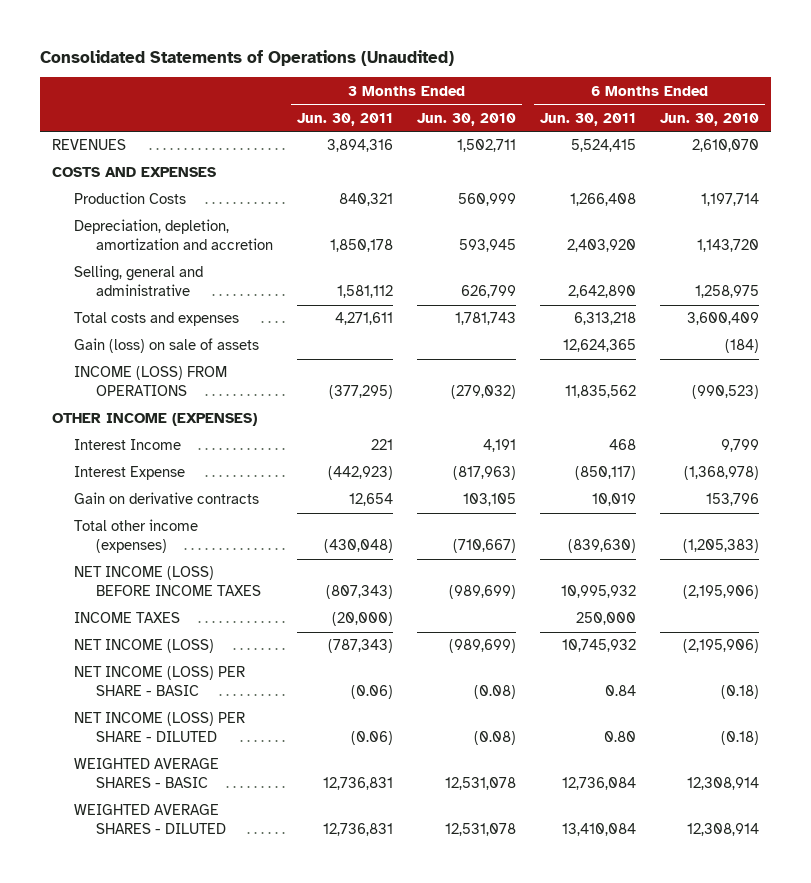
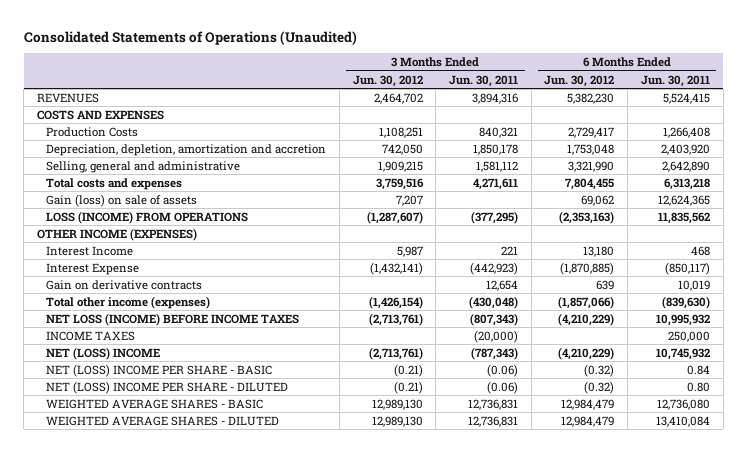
- | 3 Months Ended Jun. 30, 2011 | 3 Months Ended Jun. 30, 2010 | 6 Months Ended Jun. 30, 2011 | 6 Months Ended Jun. 30, 2010
+ | 3 Months Ended Jun. 30, 2012 | 3 Months Ended Jun. 30, 2011 | 6 Months Ended Jun. 30, 2012 | 6 Months Ended Jun. 30, 2011
- INCOME (LOSS) FROM OPERATIONS | (377,295) | (279,032) | 11,835,562 | (990,523)
+ LOSS (INCOME) FROM OPERATIONS | (1,287,607) | (377,295) | (2,353,163) | 11,835,562
- NET INCOME (LOSS) BEFORE INCOME TAXES | (807,343) | (989,699) | 10,995,932 | (2,195,906)
+ NET LOSS (INCOME) BEFORE INCOME TAXES | (2,713,761) | (807,343) | (4,210,229) | 10,995,932
- NET INCOME (LOSS) | (787,343) | (989,699) | 10,745,932 | (2,195,906)
- NET INCOME (LOSS) PER SHARE - BASIC | (0.06) | (0.08) | 0.84 | (0.18)
- NET INCOME (LOSS) PER SHARE - DILUTED | (0.06) | (0.08) | 0.80 | (0.18)
- WEIGHTED AVERAGE SHARES - BASIC | 12,736,831 | 12,531,078 | 12,736,084 | 12,308,914
+ NET (LOSS) INCOME | (2,713,761) | (787,343) | (4,210,229) | 10,745,932
+ NET (LOSS) INCOME PER SHARE - BASIC | (0.21) | (0.06) | (0.32) | 0.84
+ NET (LOSS) INCOME PER SHARE - DILUTED | (0.21) | (0.06) | (0.32) | 0.80
+ WEIGHTED AVERAGE SHARES - BASIC | 12,989,130 | 12,736,831 | 12,984,479 | 12,736,080

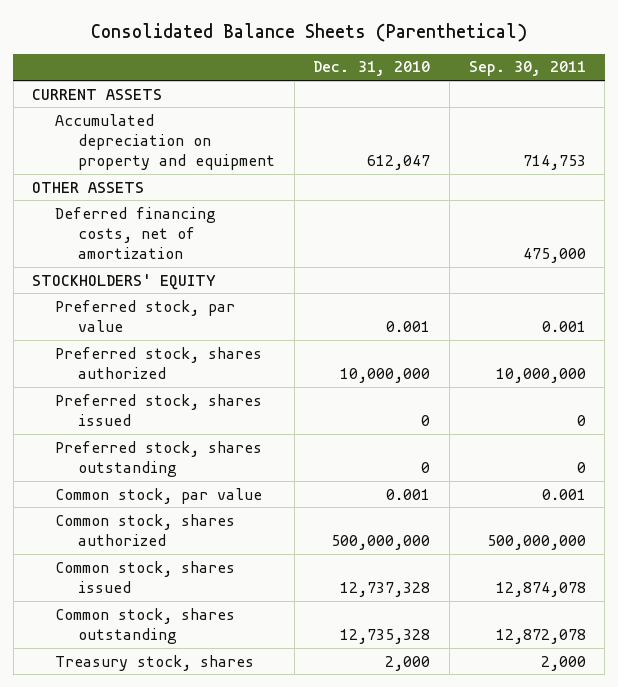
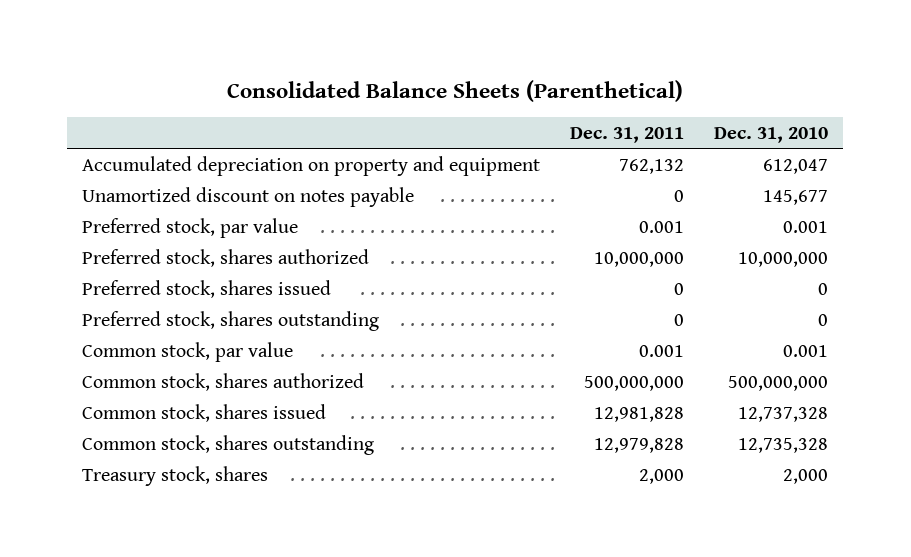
- | Dec. 31, 2010 | Sep. 30, 2011
+ | Dec. 31, 2011 | Dec. 31, 2010
- CURRENT ASSETS
- OTHER ASSETS
- Deferred financing costs, net of amortization | | 475,000
- STOCKHOLDERS' EQUITY
+ Unamortized discount on notes payable | 0 | 145,677

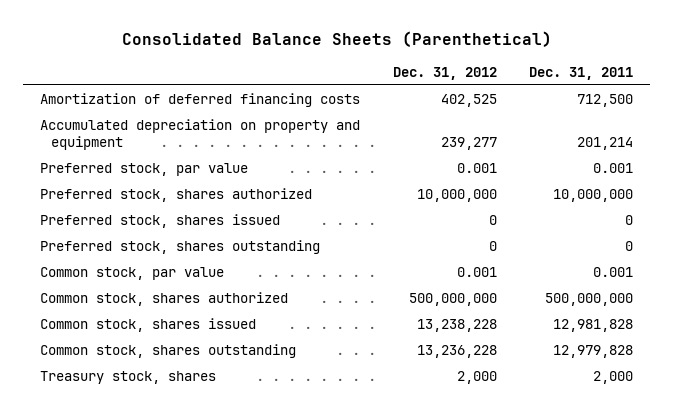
- | Dec. 31, 2011 | Dec. 31, 2010
+ | Dec. 31, 2012 | Dec. 31, 2011
- Accumulated depreciation on property and equipment | 762,132 | 612,047
- Unamortized discount on notes payable | 0 | 145,677
+ Amortization of deferred financing costs | 402,525 | 712,500
+ Accumulated depreciation on property and equipment | 239,277 | 201,214

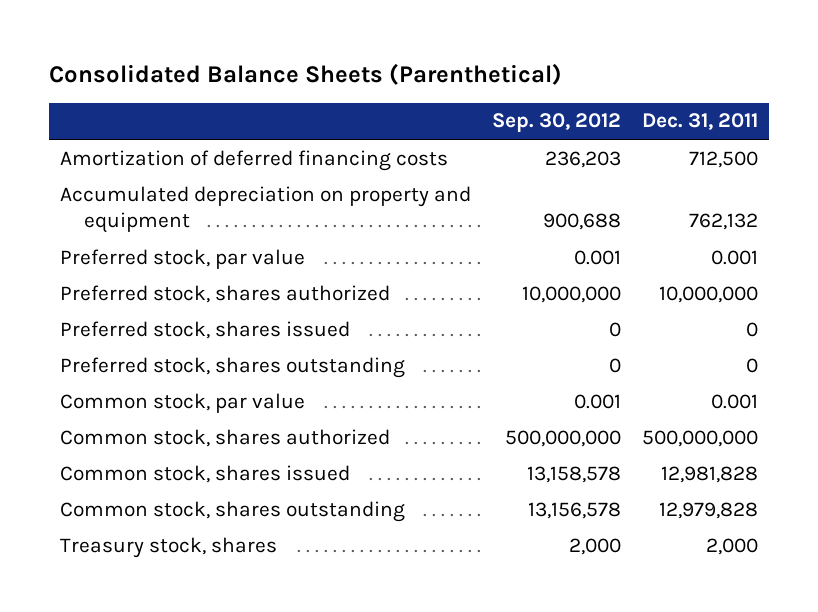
- | Dec. 31, 2012 | Dec. 31, 2011
+ | Sep. 30, 2012 | Dec. 31, 2011
- Accumulated depreciation on property and equipment | 239,277 | 201,214
+ Accumulated depreciation on property and equipment | 900,688 | 762,132

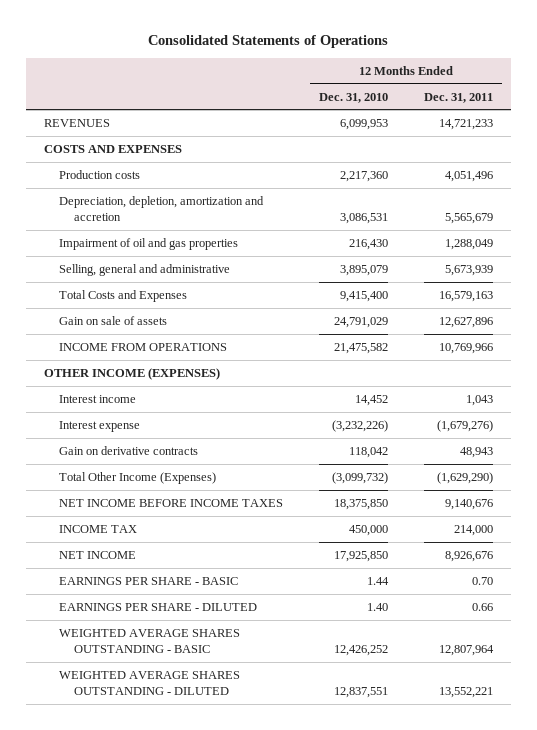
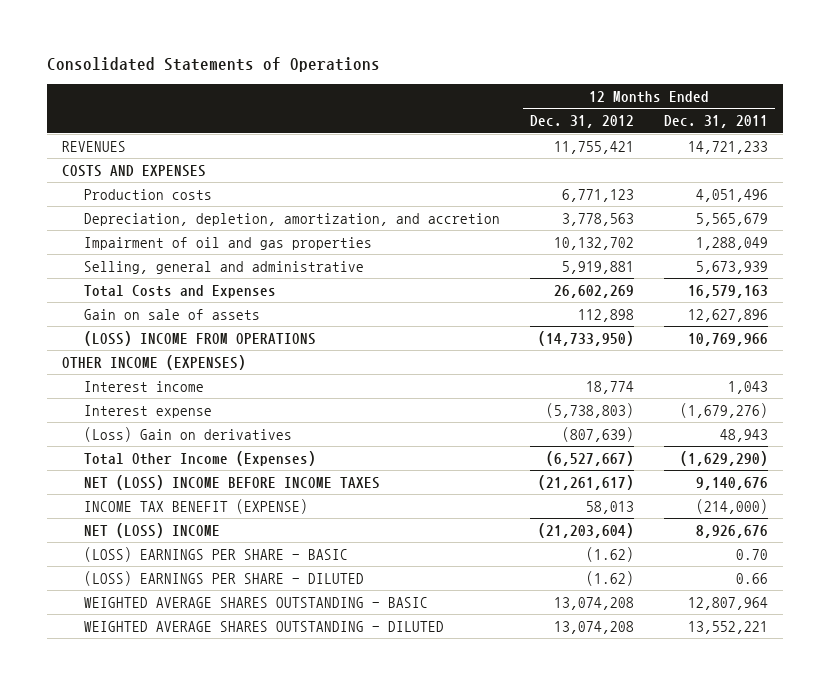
- | 12 Months Ended Dec. 31, 2010 | 12 Months Ended Dec. 31, 2011
+ | 12 Months Ended Dec. 31, 2012 | 12 Months Ended Dec. 31, 2011
- Depreciation, depletion, amortization and accretion | 3,086,531 | 5,565,679
+ Depreciation, depletion, amortization, and accretion | 3,778,563 | 5,565,679
- INCOME FROM OPERATIONS | 21,475,582 | 10,769,966
+ (LOSS) INCOME FROM OPERATIONS | (14,733,950) | 10,769,966
- Gain on derivative contracts | 118,042 | 48,943
+ (Loss) Gain on derivatives | (807,639) | 48,943
- NET INCOME BEFORE INCOME TAXES | 18,375,850 | 9,140,676
- INCOME TAX | 450,000 | 214,000
- NET INCOME | 17,925,850 | 8,926,676
- EARNINGS PER SHARE - BASIC | 1.44 | 0.70
- EARNINGS PER SHARE - DILUTED | 1.40 | 0.66
+ NET (LOSS) INCOME BEFORE INCOME TAXES | (21,261,617) | 9,140,676
+ INCOME TAX BENEFIT (EXPENSE) | 58,013 | (214,000)
+ NET (LOSS) INCOME | (21,203,604) | 8,926,676
+ (LOSS) EARNINGS PER SHARE - BASIC | (1.62) | 0.70
+ (LOSS) EARNINGS PER SHARE - DILUTED | (1.62) | 0.66

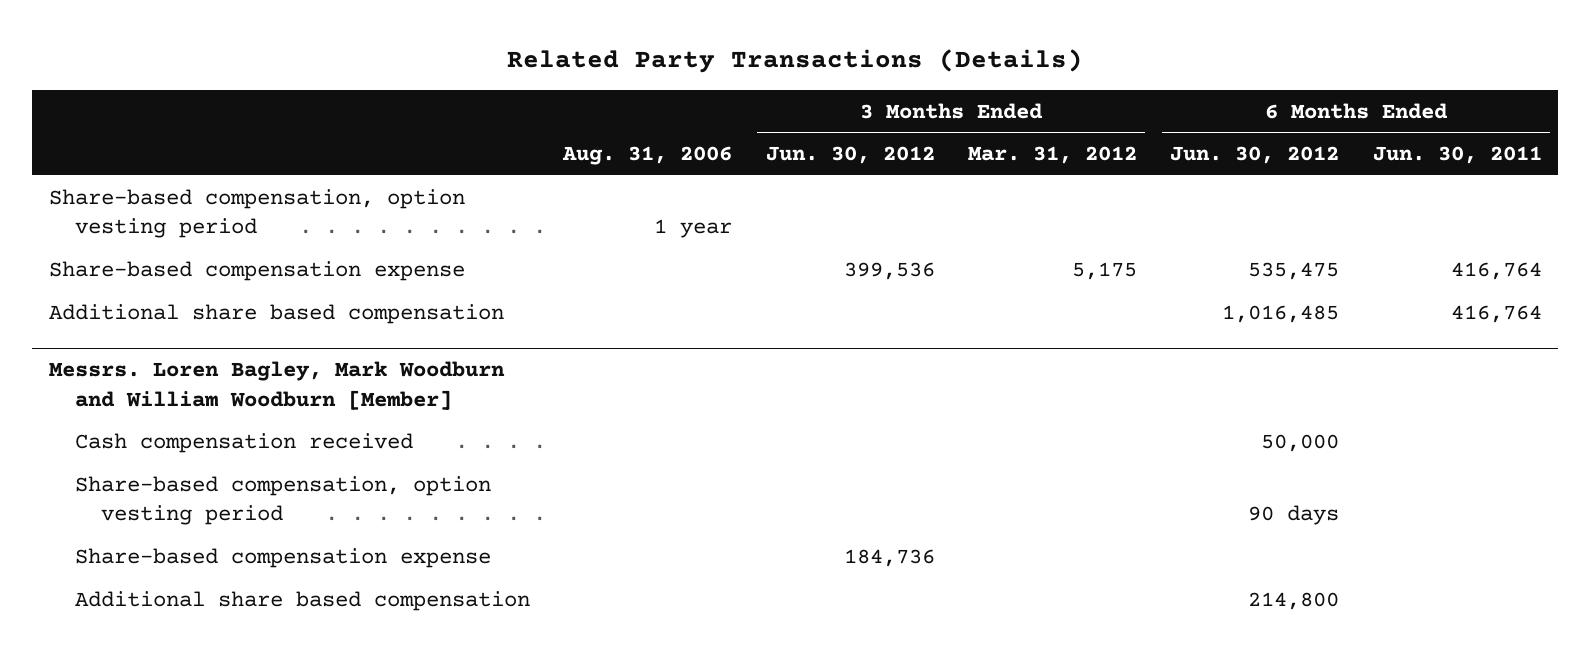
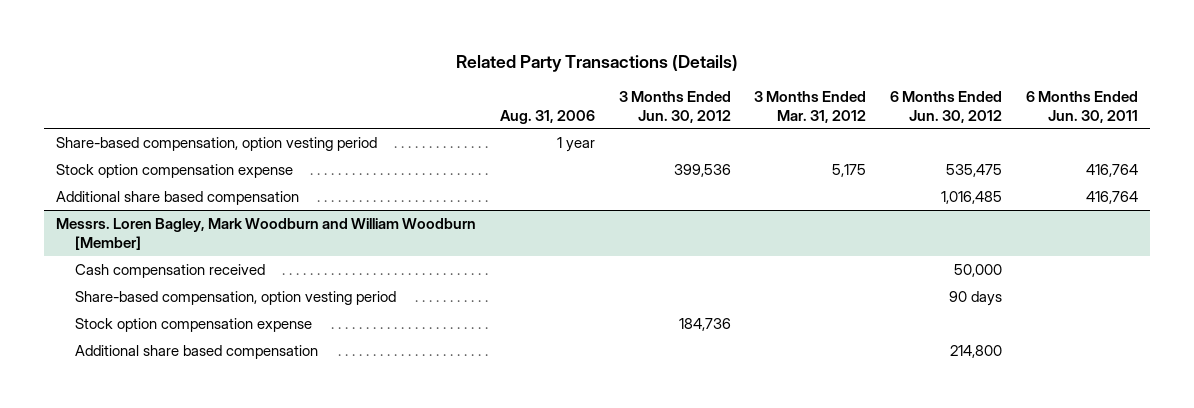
- Share-based compensation expense | | 399,536 | 5,175 | 535,475 | 416,764
+ Stock option compensation expense | | 399,536 | 5,175 | 535,475 | 416,764
@ Messrs. Loren Bagley, Mark Woodburn and William Woodburn [Member]
- Share-based compensation expense | | 184,736 | | |
+ Stock option compensation expense | | 184,736 | | |

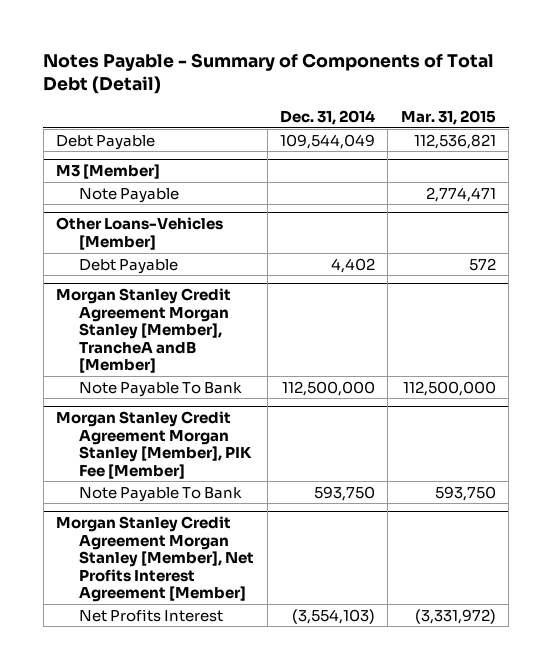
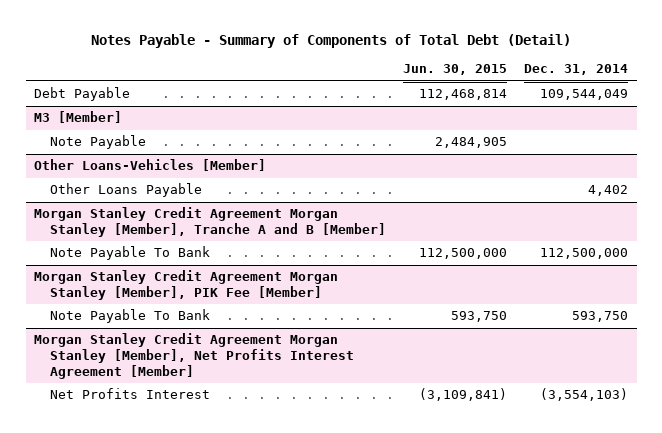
- | Dec. 31, 2014 | Mar. 31, 2015
+ | Jun. 30, 2015 | Dec. 31, 2014
@ Other Loans-Vehicles [Member]
- Debt Payable | 4,402 | 572
- Morgan Stanley Credit Agreement Morgan Stanley [Member], TrancheA andB [Member]
@ Other Loans-Vehicles [Member]
+ Other Loans Payable | | 4,402
+ Morgan Stanley Credit Agreement Morgan Stanley [Member], Tranche A and B [Member]

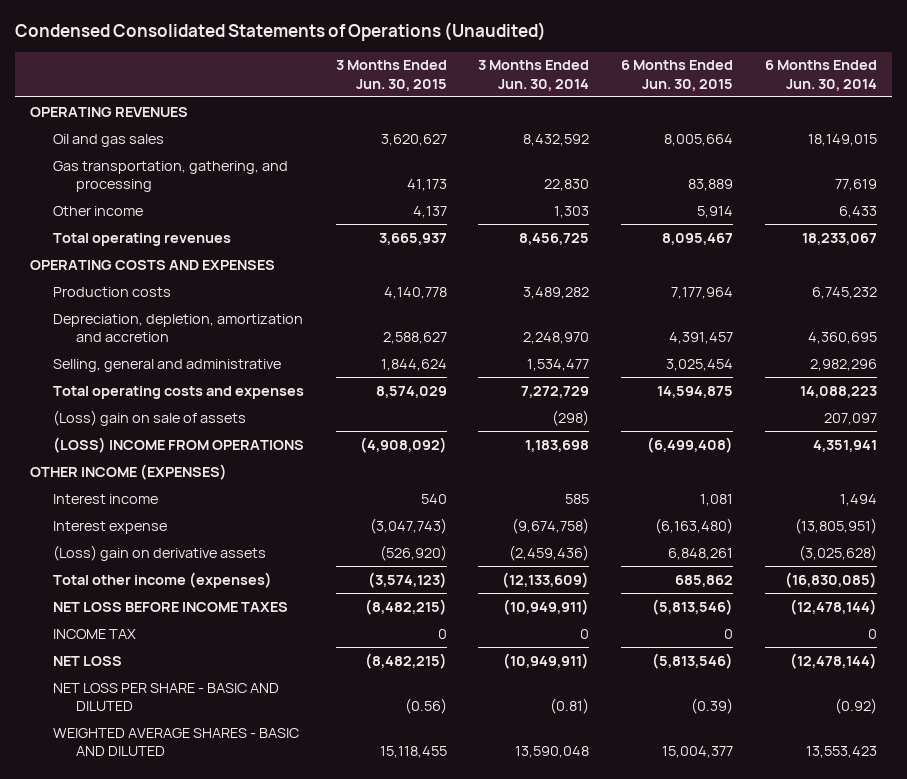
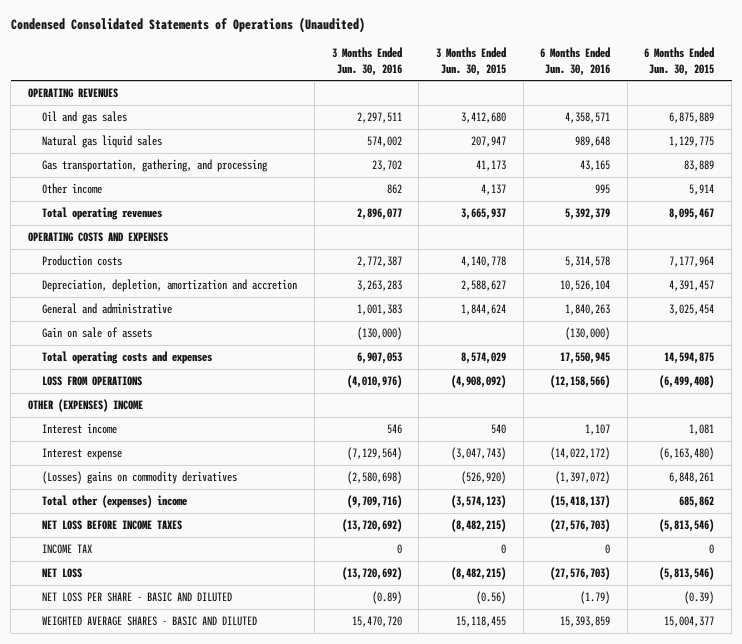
- | 3 Months Ended Jun. 30, 2015 | 3 Months Ended Jun. 30, 2014 | 6 Months Ended Jun. 30, 2015 | 6 Months Ended Jun. 30, 2014
+ | 3 Months Ended Jun. 30, 2016 | 3 Months Ended Jun. 30, 2015 | 6 Months Ended Jun. 30, 2016 | 6 Months Ended Jun. 30, 2015
- Oil and gas sales | 3,620,627 | 8,432,592 | 8,005,664 | 18,149,015
+ Oil and gas sales | 2,297,511 | 3,412,680 | 4,358,571 | 6,875,889
+ Natural gas liquid sales | 574,002 | 207,947 | 989,648 | 1,129,775
- Selling, general and administrative | 1,844,624 | 1,534,477 | 3,025,454 | 2,982,296
+ General and administrative | 1,001,383 | 1,844,624 | 1,840,263 | 3,025,454
+ Gain on sale of assets | (130,000) | | (130,000) |
- (Loss) gain on sale of assets | | (298) | | 207,097
- (LOSS) INCOME FROM OPERATIONS | (4,908,092) | 1,183,698 | (6,499,408) | 4,351,941
- OTHER INCOME (EXPENSES)
+ LOSS FROM OPERATIONS | (4,010,976) | (4,908,092) | (12,158,566) | (6,499,408)
+ OTHER (EXPENSES) INCOME
- (Loss) gain on derivative assets | (526,920) | (2,459,436) | 6,848,261 | (3,025,628)
- Total other income (expenses) | (3,574,123) | (12,133,609) | 685,862 | (16,830,085)
+ (Losses) gains on commodity derivatives | (2,580,698) | (526,920) | (1,397,072) | 6,848,261
+ Total other (expenses) income | (9,709,716) | (3,574,123) | (15,418,137) | 685,862

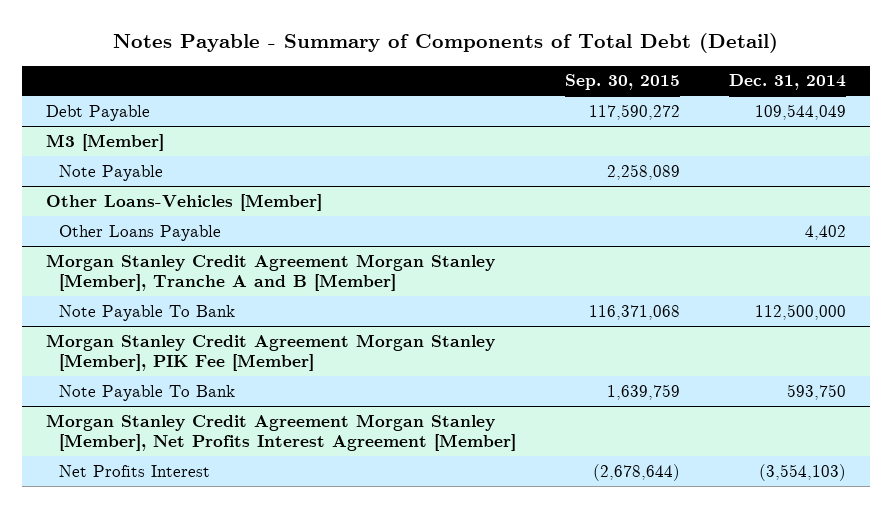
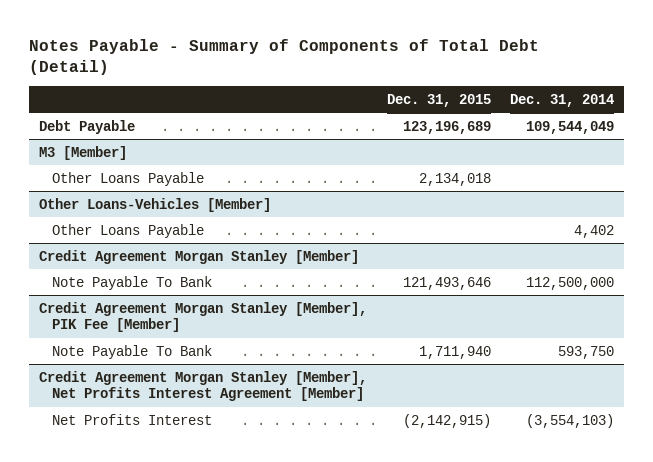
- | Sep. 30, 2015 | Dec. 31, 2014
+ | Dec. 31, 2015 | Dec. 31, 2014
@ M3 [Member]
- Note Payable | 2,258,089 |
+ Other Loans Payable | 2,134,018 |
- Morgan Stanley Credit Agreement Morgan Stanley [Member], Tranche A and B [Member]
+ Credit Agreement Morgan Stanley [Member]
- Morgan Stanley Credit Agreement Morgan Stanley [Member], PIK Fee [Member]
+ Credit Agreement Morgan Stanley [Member], PIK Fee [Member]
- Morgan Stanley Credit Agreement Morgan Stanley [Member], Net Profits Interest Agreement [Member]
+ Credit Agreement Morgan Stanley [Member], Net Profits Interest Agreement [Member]

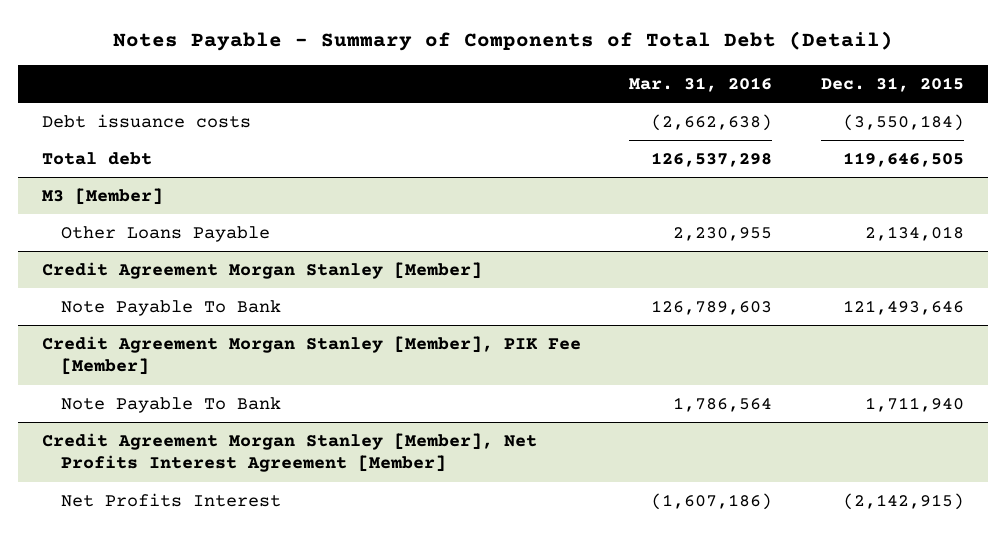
- | Dec. 31, 2015 | Dec. 31, 2014
+ | Mar. 31, 2016 | Dec. 31, 2015
- Debt Payable | 123,196,689 | 109,544,049
+ Debt issuance costs | (2,662,638) | (3,550,184)
+ Total debt | 126,537,298 | 119,646,505
- Other Loans-Vehicles [Member]
- Other Loans Payable | | 4,402

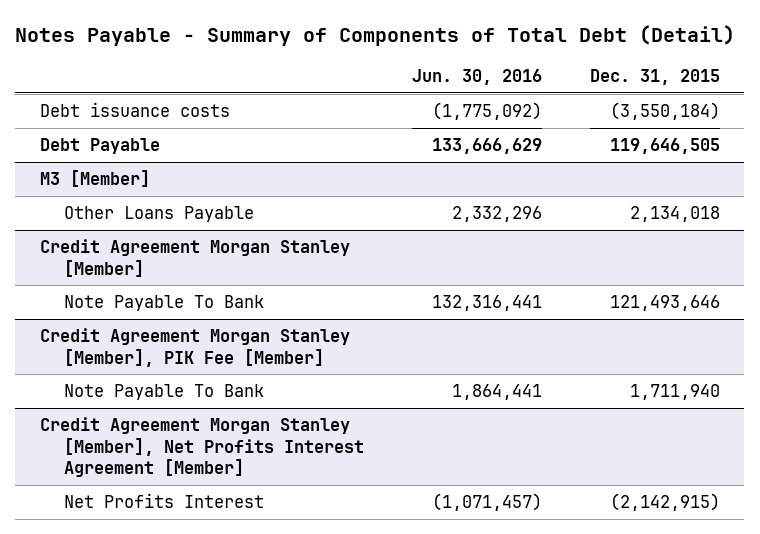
- | Mar. 31, 2016 | Dec. 31, 2015
+ | Jun. 30, 2016 | Dec. 31, 2015
- Total debt | 126,537,298 | 119,646,505
+ Debt Payable | 133,666,629 | 119,646,505

